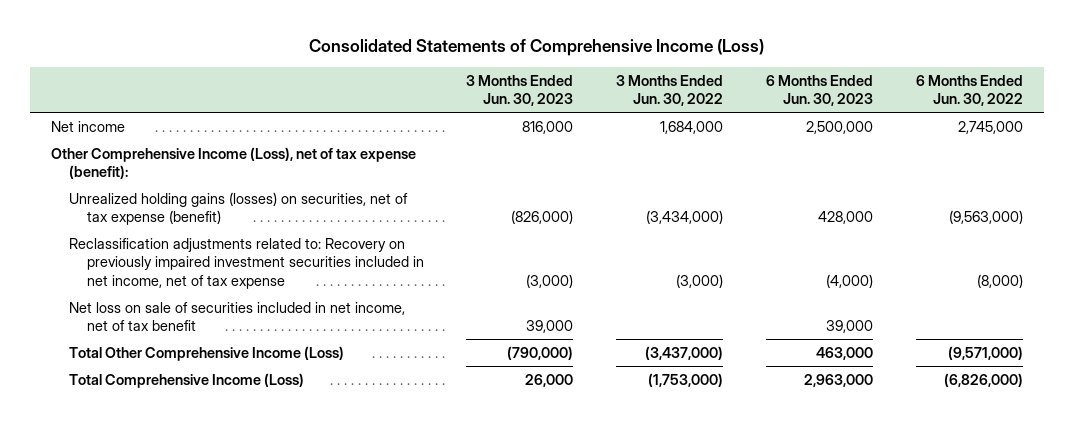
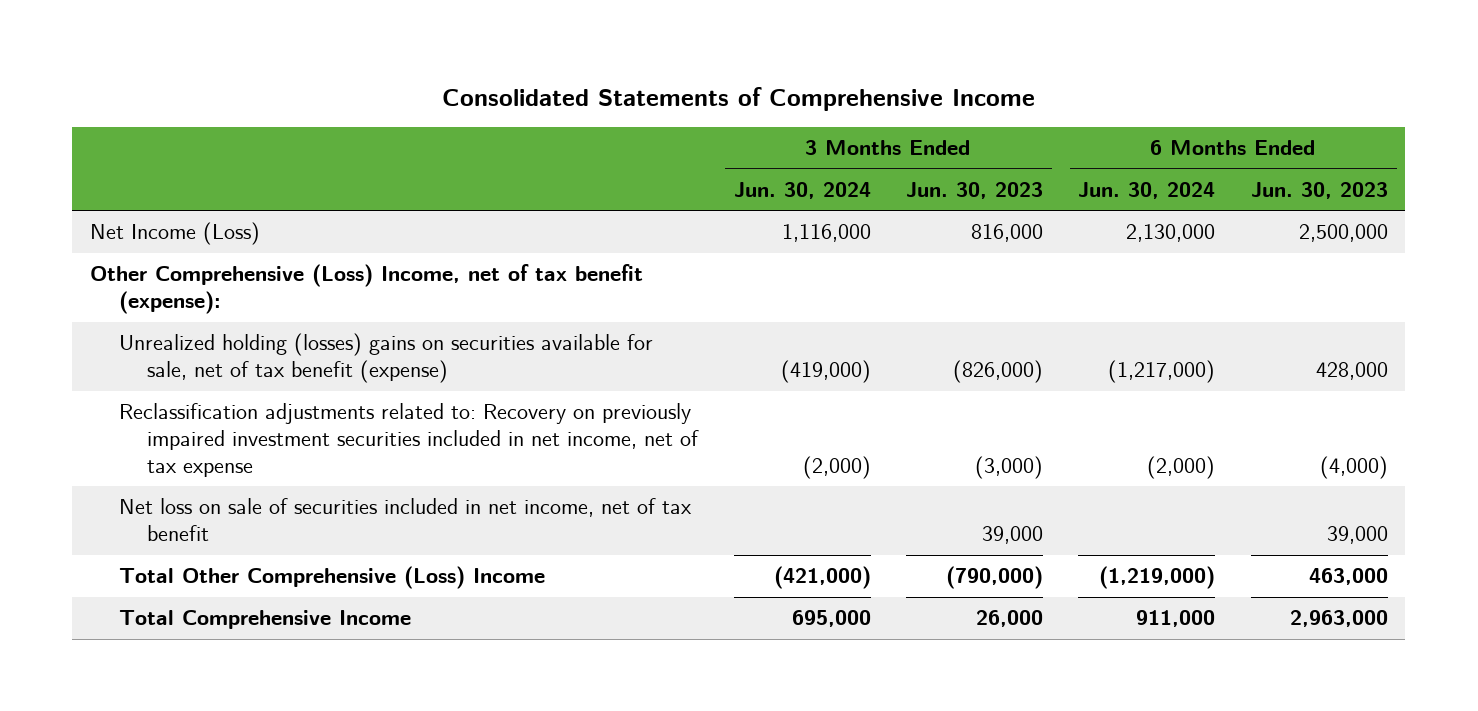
- Consolidated Statements of Comprehensive Income (Loss)
+ Consolidated Statements of Comprehensive Income
- | 3 Months Ended Jun. 30, 2023 | 3 Months Ended Jun. 30, 2022 | 6 Months Ended Jun. 30, 2023 | 6 Months Ended Jun. 30, 2022
+ | 3 Months Ended Jun. 30, 2024 | 3 Months Ended Jun. 30, 2023 | 6 Months Ended Jun. 30, 2024 | 6 Months Ended Jun. 30, 2023
- Net income | 816,000 | 1,684,000 | 2,500,000 | 2,745,000
- Other Comprehensive Income (Loss), net of tax expense (benefit):
- Unrealized holding gains (losses) on securities, net of tax expense (benefit) | (826,000) | (3,434,000) | 428,000 | (9,563,000)
+ Net Income (Loss) | 1,116,000 | 816,000 | 2,130,000 | 2,500,000
+ Other Comprehensive (Loss) Income, net of tax benefit (expense):
+ Unrealized holding (losses) gains on securities available for sale, net of tax benefit (expense) | (419,000) | (826,000) | (1,217,000) | 428,000
- Total Other Comprehensive Income (Loss) | (790,000) | (3,437,000) | 463,000 | (9,571,000)
- Total Comprehensive Income (Loss) | 26,000 | (1,753,000) | 2,963,000 | (6,826,000)
+ Total Other Comprehensive (Loss) Income | (421,000) | (790,000) | (1,219,000) | 463,000
+ Total Comprehensive Income | 695,000 | 26,000 | 911,000 | 2,963,000

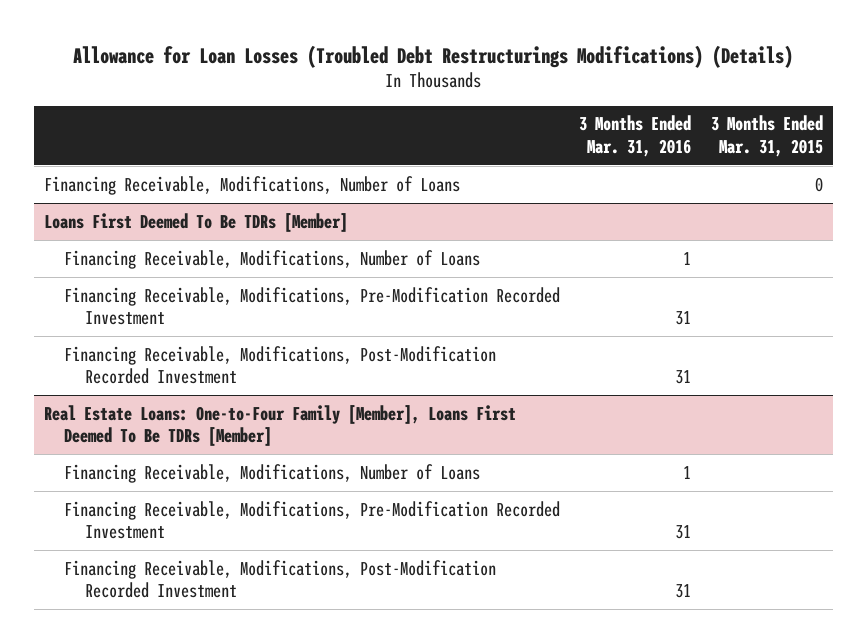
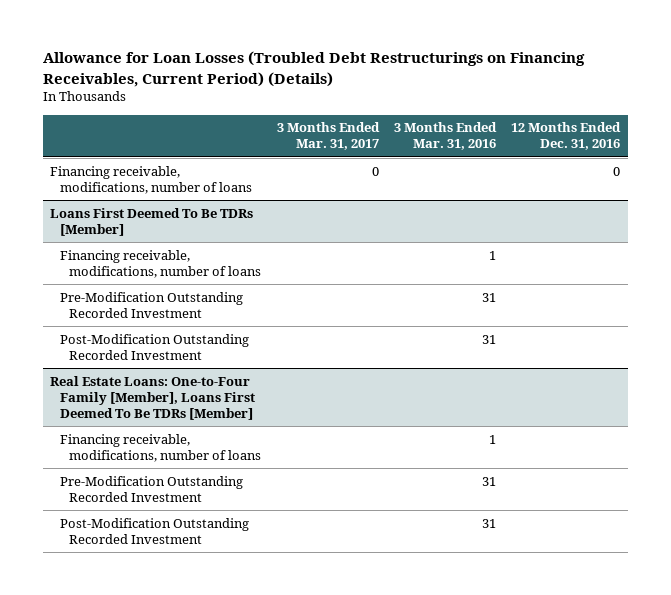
- Allowance for Loan Losses (Troubled Debt Restructurings Modifications) (Details)
+ Allowance for Loan Losses (Troubled Debt Restructurings on Financing Receivables, Current Period) (Details)
- | 3 Months Ended Mar. 31, 2016 | 3 Months Ended Mar. 31, 2015
+ | 3 Months Ended Mar. 31, 2017 | 3 Months Ended Mar. 31, 2016 | 12 Months Ended Dec. 31, 2016
- Financing Receivable, Modifications, Number of Loans | | 0
+ Financing receivable, modifications, number of loans | 0 | | 0
@ Loans First Deemed To Be TDRs [Member]
- Financing Receivable, Modifications, Number of Loans | 1 |
- Financing Receivable, Modifications, Pre-Modification Recorded Investment | 31 |
- Financing Receivable, Modifications, Post-Modification Recorded Investment | 31 |
+ Financing receivable, modifications, number of loans | | 1 |
+ Pre-Modification Outstanding Recorded Investment | | 31 |
+ Post-Modification Outstanding Recorded Investment | | 31 |
@ Real Estate Loans: One-to-Four Family [Member], Loans First Deemed To Be TDRs [Member]
- Financing Receivable, Modifications, Number of Loans | 1 |
- Financing Receivable, Modifications, Pre-Modification Recorded Investment | 31 |
- Financing Receivable, Modifications, Post-Modification Recorded Investment | 31 |
+ Financing receivable, modifications, number of loans | | 1 |
+ Pre-Modification Outstanding Recorded Investment | | 31 |
+ Post-Modification Outstanding Recorded Investment | | 31 |

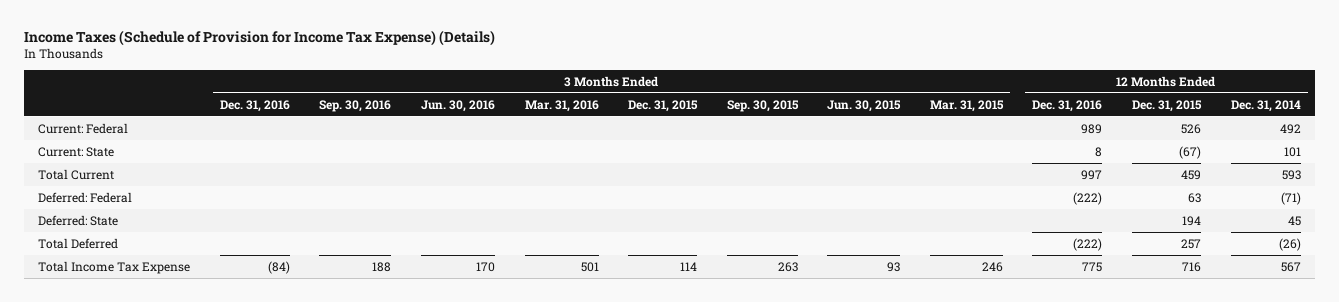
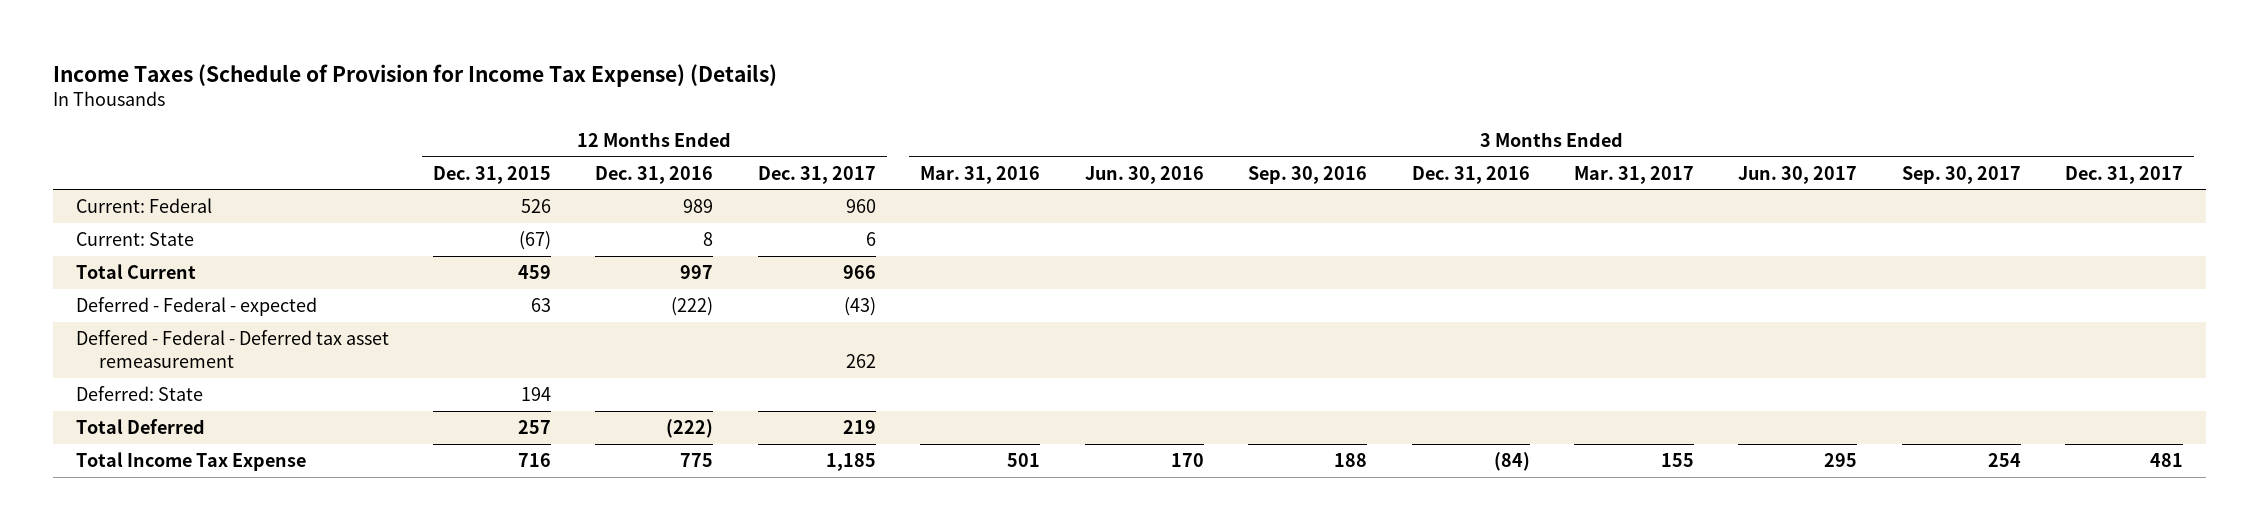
- | 3 Months Ended Dec. 31, 2016 | 3 Months Ended Sep. 30, 2016 | 3 Months Ended Jun. 30, 2016 | 3 Months Ended Mar. 31, 2016 | 3 Months Ended Dec. 31, 2015 | 3 Months Ended Sep. 30, 2015 | 3 Months Ended Jun. 30, 2015 | 3 Months Ended Mar. 31, 2015 | 12 Months Ended Dec. 31, 2016 | 12 Months Ended Dec. 31, 2015 | 12 Months Ended Dec. 31, 2014
+ | 12 Months Ended Dec. 31, 2015 | 12 Months Ended Dec. 31, 2016 | 12 Months Ended Dec. 31, 2017 | 3 Months Ended Mar. 31, 2016 | 3 Months Ended Jun. 30, 2016 | 3 Months Ended Sep. 30, 2016 | 3 Months Ended Dec. 31, 2016 | 3 Months Ended Mar. 31, 2017 | 3 Months Ended Jun. 30, 2017 | 3 Months Ended Sep. 30, 2017 | 3 Months Ended Dec. 31, 2017
- Deferred: Federal | | | | | | | | | (222) | 63 | (71)
+ Deferred - Federal - expected | 63 | (222) | (43) | | | | | | | |
+ Deffered - Federal - Deferred tax asset remeasurement | | | 262 | | | | | | | |

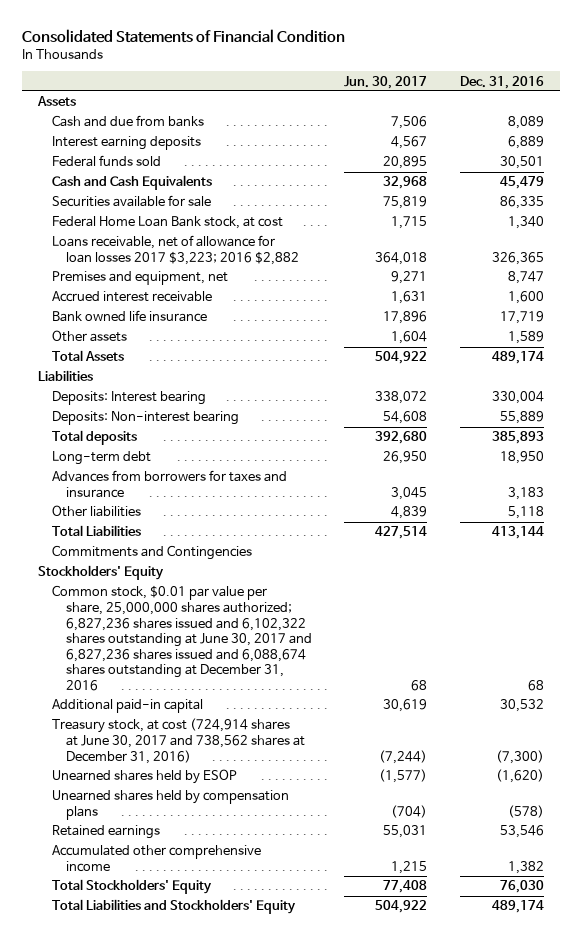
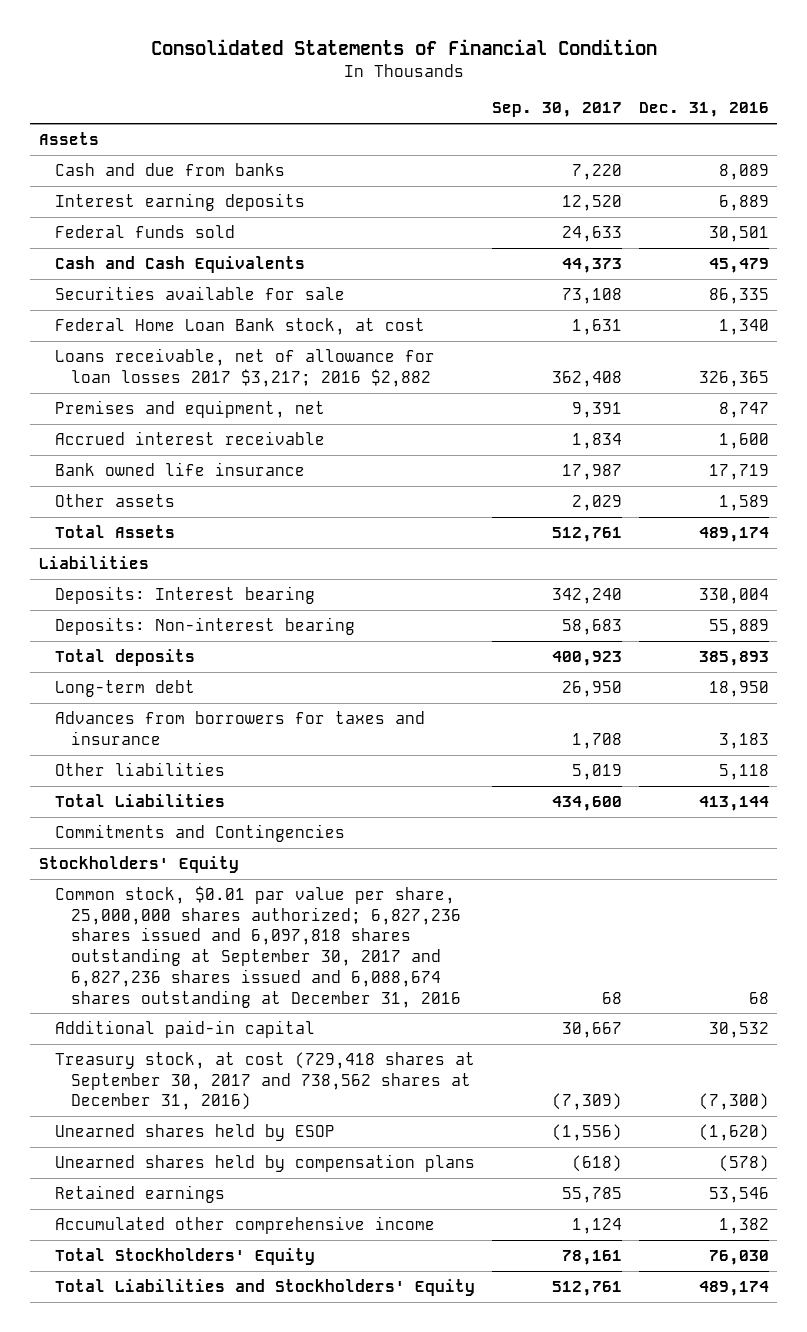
- | Jun. 30, 2017 | Dec. 31, 2016
+ | Sep. 30, 2017 | Dec. 31, 2016
- Loans receivable, net of allowance for loan losses 2017 $3,223; 2016 $2,882 | 364,018 | 326,365
+ Loans receivable, net of allowance for loan losses 2017 $3,217; 2016 $2,882 | 362,408 | 326,365
- Common stock, $0.01 par value per share, 25,000,000 shares authorized; 6,827,236 shares issued and 6,102,322 shares outstanding at June 30, 2017 and 6,827,236 shares issued and 6,088,674 shares outstanding at December 31, 2016 | 68 | 68
+ Common stock, $0.01 par value per share, 25,000,000 shares authorized; 6,827,236 shares issued and 6,097,818 shares outstanding at September 30, 2017 and 6,827,236 shares issued and 6,088,674 shares outstanding at December 31, 2016 | 68 | 68
- Treasury stock, at cost (724,914 shares at June 30, 2017 and 738,562 shares at December 31, 2016) | (7,244) | (7,300)
+ Treasury stock, at cost (729,418 shares at September 30, 2017 and 738,562 shares at December 31, 2016) | (7,309) | (7,300)

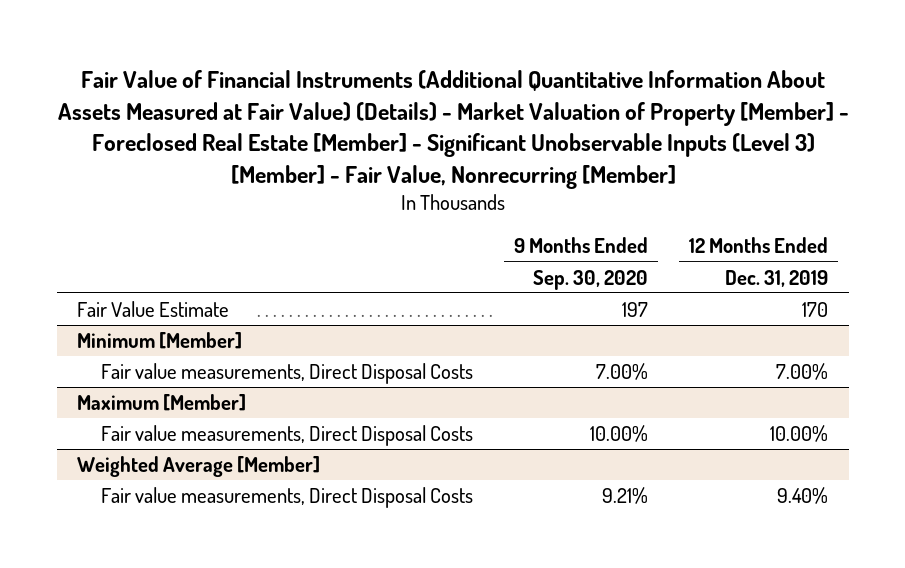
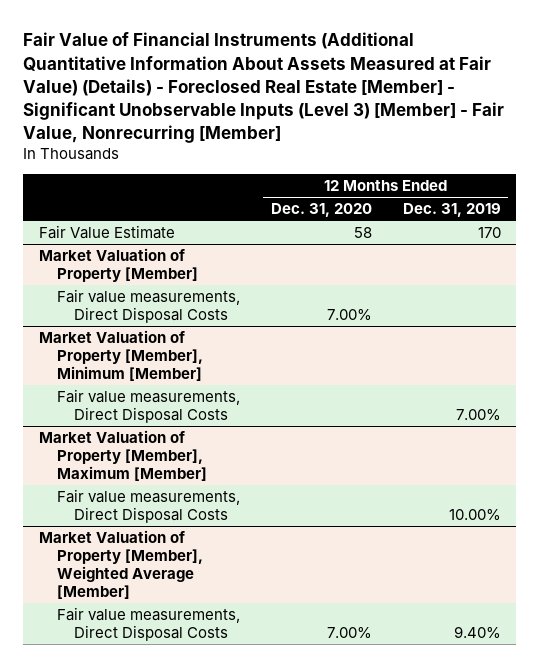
- Fair Value of Financial Instruments (Additional Quantitative Information About Assets Measured at Fair Value) (Details) - Market Valuation of Property [Member] - Foreclosed Real Estate [Member] - Significant Unobservable Inputs (Level 3) [Member] - Fair Value, Nonrecurring [Member]
+ Fair Value of Financial Instruments (Additional Quantitative Information About Assets Measured at Fair Value) (Details) - Foreclosed Real Estate [Member] - Significant Unobservable Inputs (Level 3) [Member] - Fair Value, Nonrecurring [Member]
- | 9 Months Ended Sep. 30, 2020 | 12 Months Ended Dec. 31, 2019
+ | 12 Months Ended Dec. 31, 2020 | 12 Months Ended Dec. 31, 2019
- Minimum [Member]
+ Market Valuation of Property [Member]
+ Fair value measurements, Direct Disposal Costs | 7.00% |
+ Market Valuation of Property [Member], Minimum [Member]
- Maximum [Member]
+ Market Valuation of Property [Member], Maximum [Member]
- Weighted Average [Member]
+ Market Valuation of Property [Member], Weighted Average [Member]

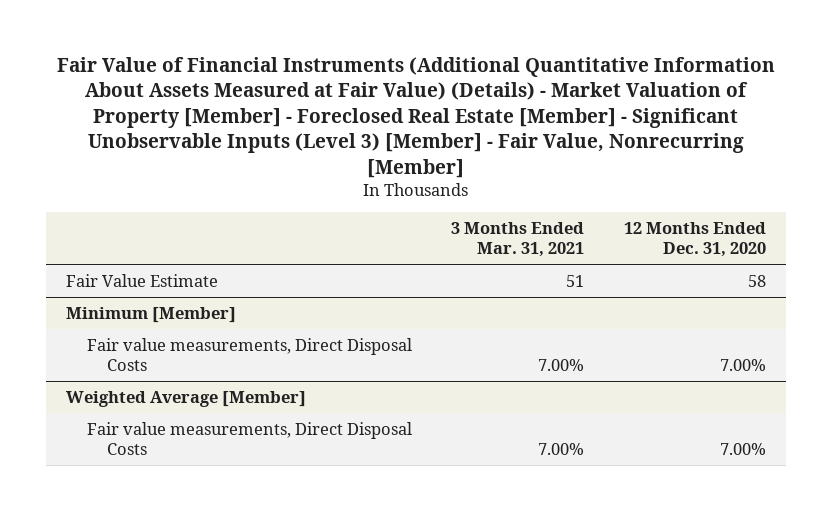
- Fair Value of Financial Instruments (Additional Quantitative Information About Assets Measured at Fair Value) (Details) - Foreclosed Real Estate [Member] - Significant Unobservable Inputs (Level 3) [Member] - Fair Value, Nonrecurring [Member]
+ Fair Value of Financial Instruments (Additional Quantitative Information About Assets Measured at Fair Value) (Details) - Market Valuation of Property [Member] - Foreclosed Real Estate [Member] - Significant Unobservable Inputs (Level 3) [Member] - Fair Value, Nonrecurring [Member]
- | 12 Months Ended Dec. 31, 2020 | 12 Months Ended Dec. 31, 2019
+ | 3 Months Ended Mar. 31, 2021 | 12 Months Ended Dec. 31, 2020
- Market Valuation of Property [Member]
+ Minimum [Member]
- Market Valuation of Property [Member], Minimum [Member]
- Fair value measurements, Direct Disposal Costs | | 7.00%
- Market Valuation of Property [Member], Maximum [Member]
- Fair value measurements, Direct Disposal Costs | | 10.00%
- Market Valuation of Property [Member], Weighted Average [Member]
+ Weighted Average [Member]

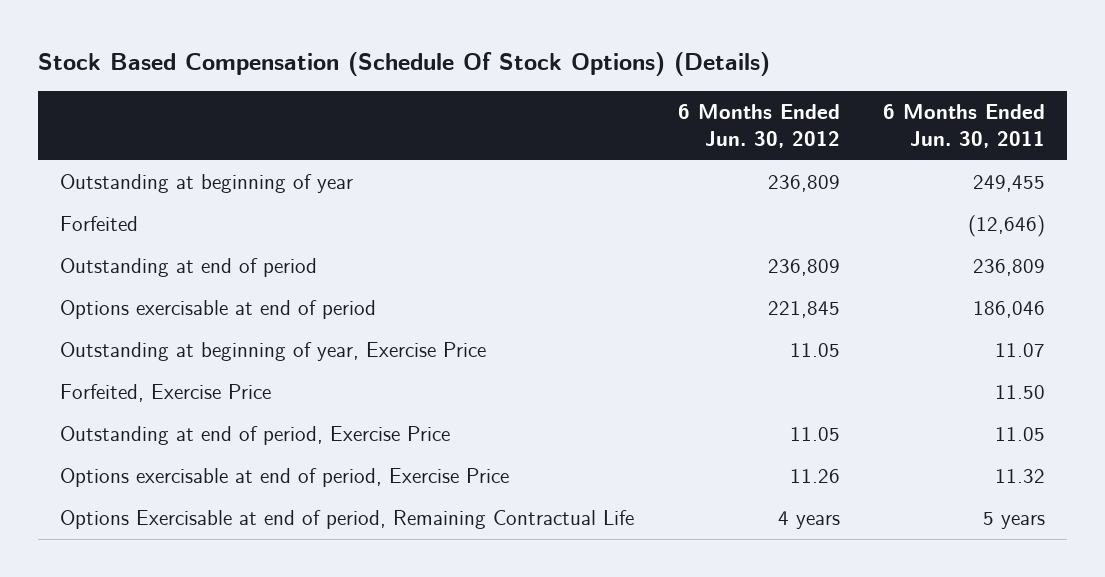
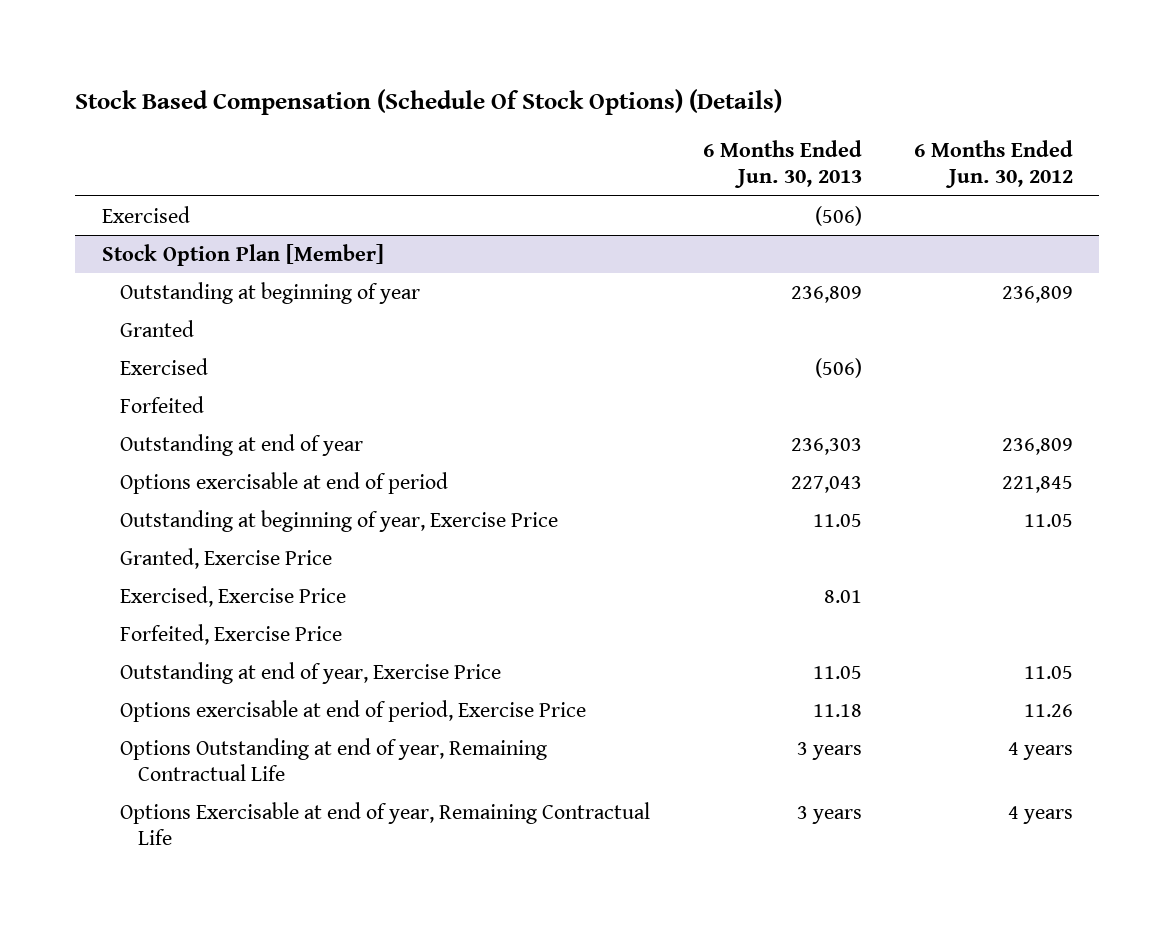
- | 6 Months Ended Jun. 30, 2012 | 6 Months Ended Jun. 30, 2011
+ | 6 Months Ended Jun. 30, 2013 | 6 Months Ended Jun. 30, 2012
+ Exercised | (506) |
+ Stock Option Plan [Member]
+ Granted
+ Exercised | (506) |
- Outstanding at end of period | 236,809 | 236,809
+ Outstanding at end of year | 236,303 | 236,809
+ Granted, Exercise Price
+ Exercised, Exercise Price | 8.01 |
- Outstanding at end of period, Exercise Price | 11.05 | 11.05
+ Outstanding at end of year, Exercise Price | 11.05 | 11.05
- Options Exercisable at end of period, Remaining Contractual Life | 4 years | 5 years
+ Options Outstanding at end of year, Remaining Contractual Life | 3 years | 4 years
+ Options Exercisable at end of year, Remaining Contractual Life | 3 years | 4 years

